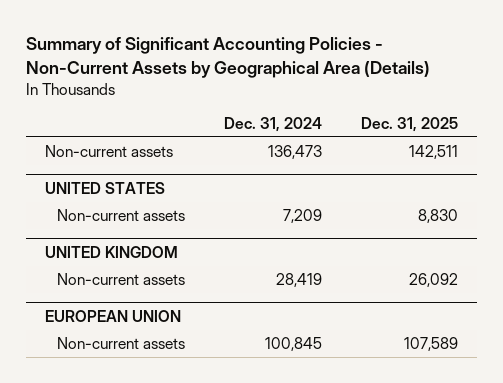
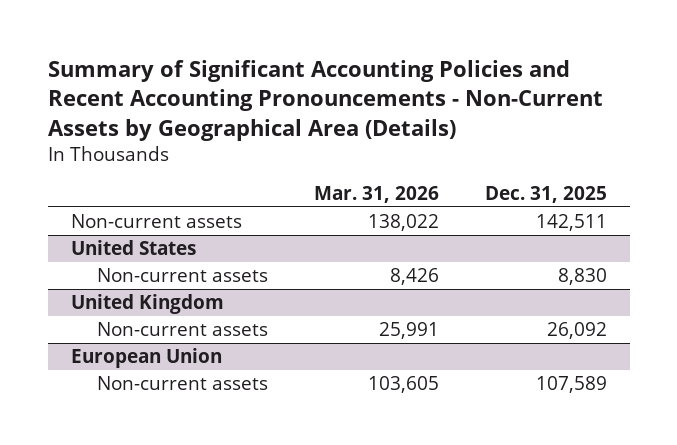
- Summary of Significant Accounting Policies - Non-Current Assets by Geographical Area (Details)
+ Summary of Significant Accounting Policies and Recent Accounting Pronouncements - Non-Current Assets by Geographical Area (Details)
- | Dec. 31, 2024 | Dec. 31, 2025
+ | Mar. 31, 2026 | Dec. 31, 2025
- UNITED STATES
+ United States
- UNITED KINGDOM
+ United Kingdom
- EUROPEAN UNION
+ European Union

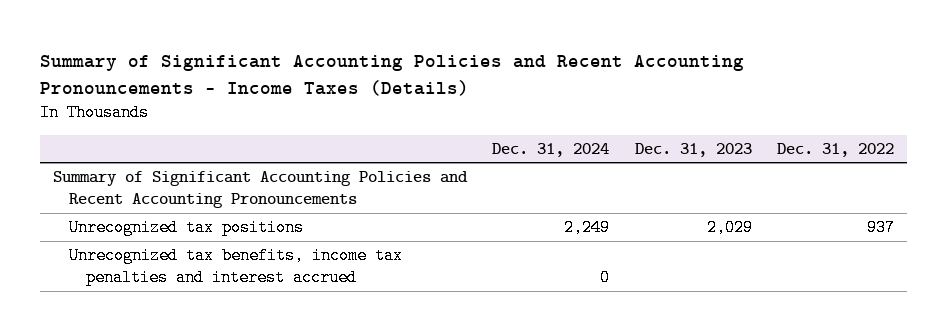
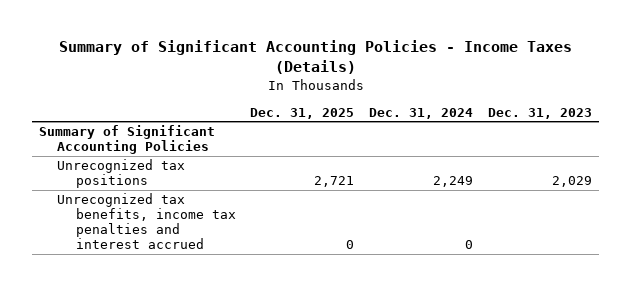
- Summary of Significant Accounting Policies and Recent Accounting Pronouncements - Income Taxes (Details)
+ Summary of Significant Accounting Policies - Income Taxes (Details)
- | Dec. 31, 2024 | Dec. 31, 2023 | Dec. 31, 2022
+ | Dec. 31, 2025 | Dec. 31, 2024 | Dec. 31, 2023
- Summary of Significant Accounting Policies and Recent Accounting Pronouncements
+ Summary of Significant Accounting Policies

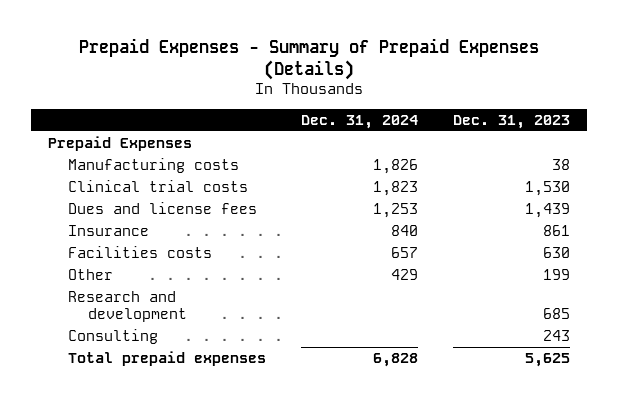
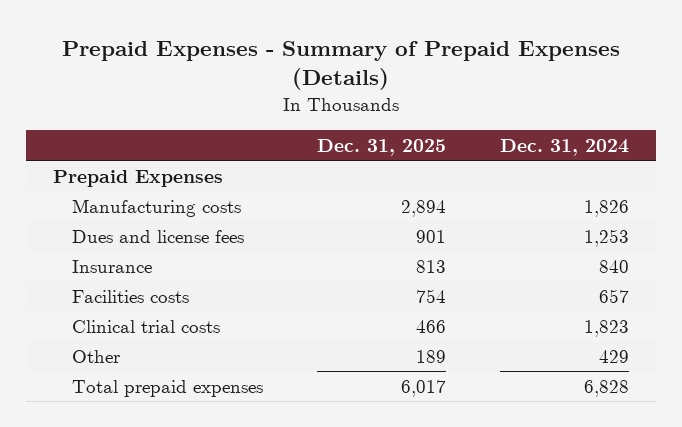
- | Dec. 31, 2024 | Dec. 31, 2023
+ | Dec. 31, 2025 | Dec. 31, 2024
moved down: Clinical trial costs | 466 | 1,823
- Research and development | | 685
- Consulting | | 243

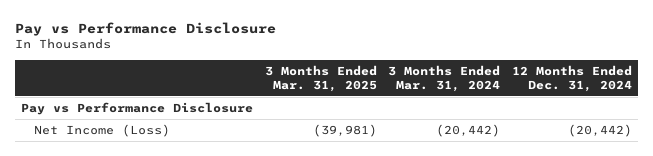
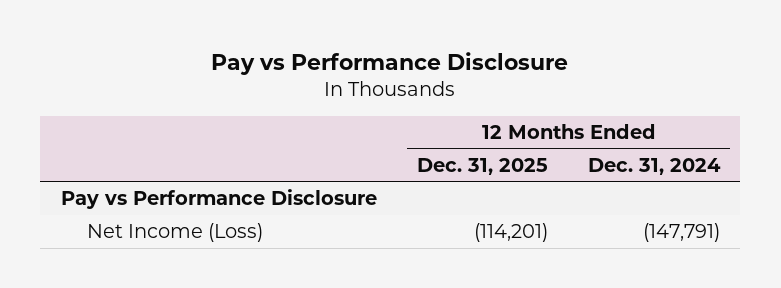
- | 3 Months Ended Mar. 31, 2025 | 3 Months Ended Mar. 31, 2024 | 12 Months Ended Dec. 31, 2024
+ | 12 Months Ended Dec. 31, 2025 | 12 Months Ended Dec. 31, 2024
- Net Income (Loss) | (39,981) | (20,442) | (20,442)
+ Net Income (Loss) | (114,201) | (147,791)

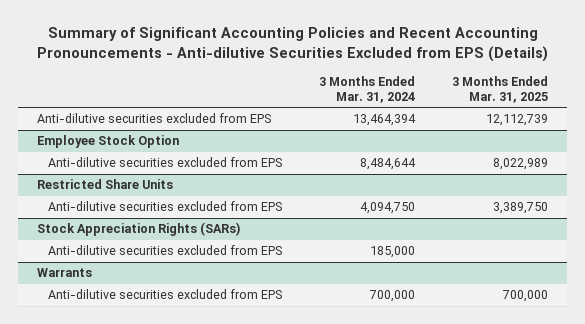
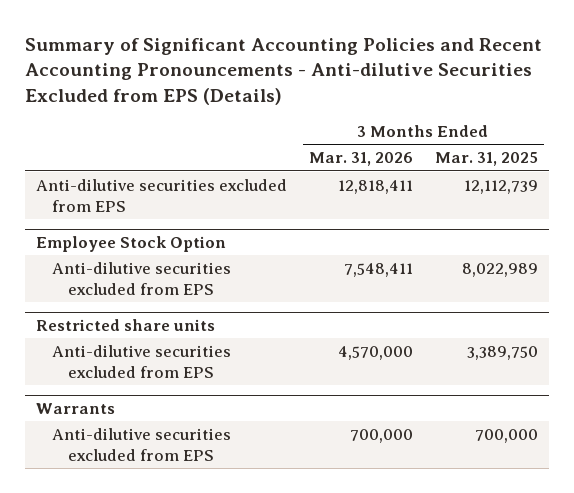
- | 3 Months Ended Mar. 31, 2024 | 3 Months Ended Mar. 31, 2025
+ | 3 Months Ended Mar. 31, 2026 | 3 Months Ended Mar. 31, 2025
- Restricted Share Units
+ Restricted share units
- Stock Appreciation Rights (SARs)
- Anti-dilutive securities excluded from EPS | 185,000 |

